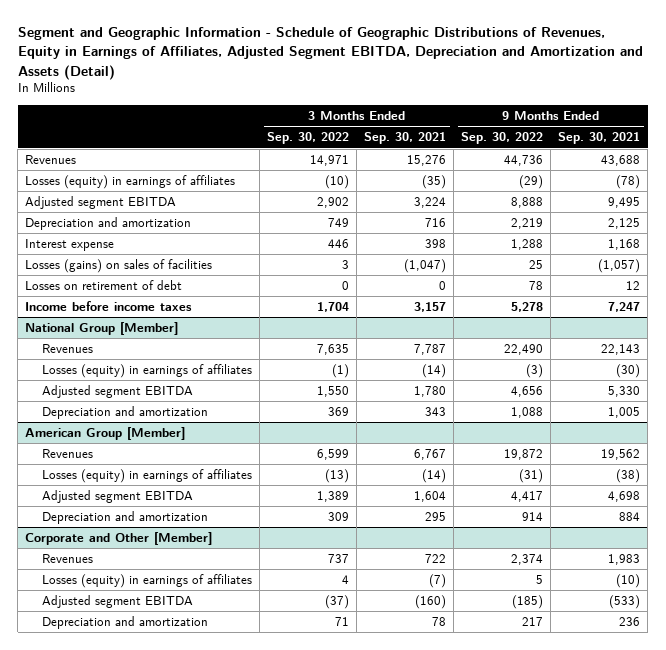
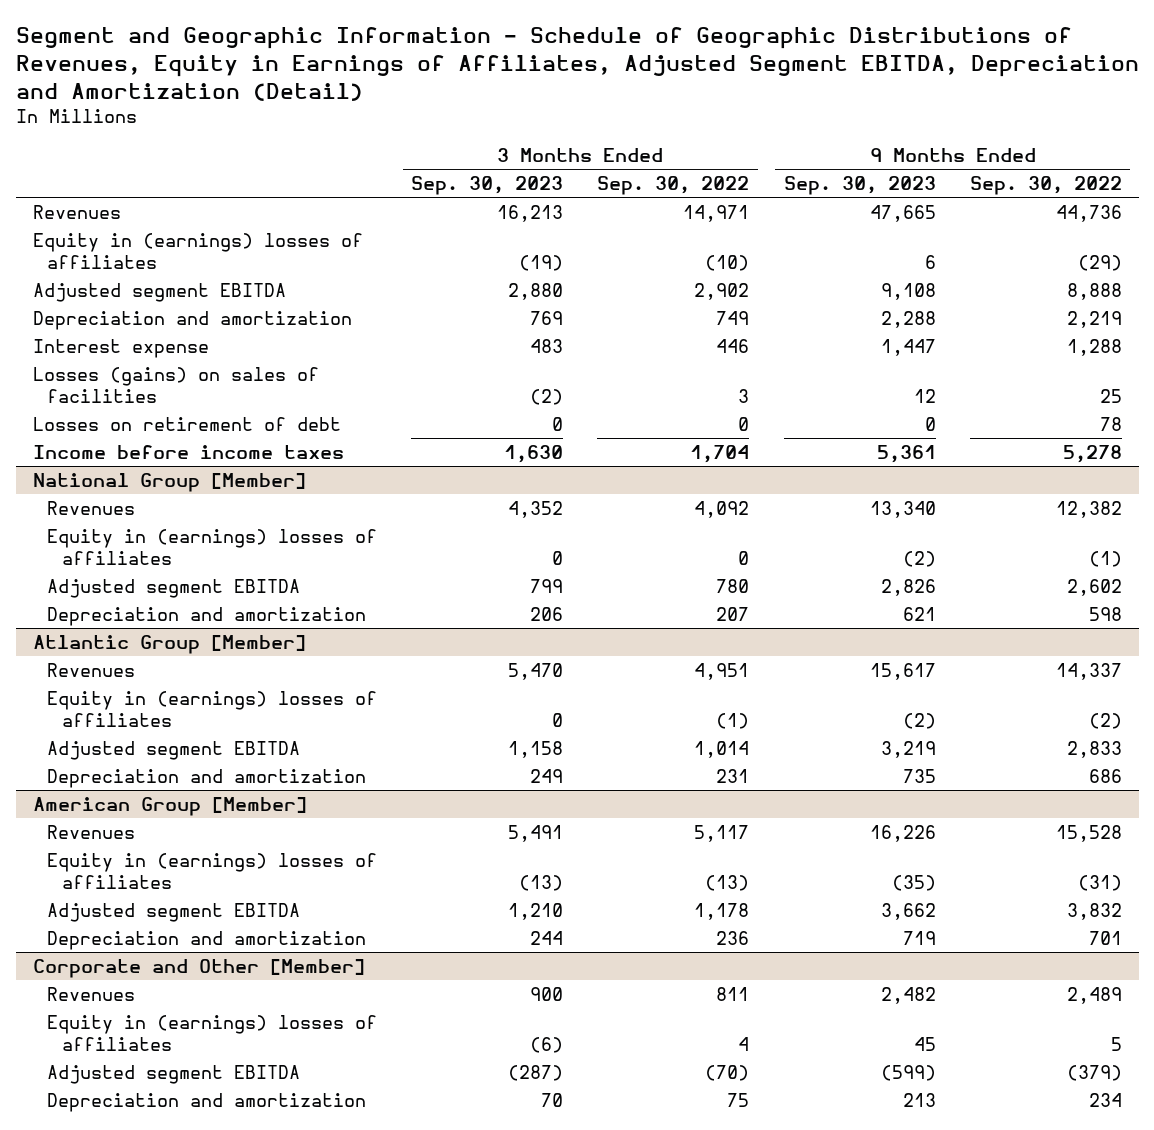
- Segment and Geographic Information - Schedule of Geographic Distributions of Revenues, Equity in Earnings of Affiliates, Adjusted Segment EBITDA, Depreciation and Amortization and Assets (Detail)
+ Segment and Geographic Information - Schedule of Geographic Distributions of Revenues, Equity in Earnings of Affiliates, Adjusted Segment EBITDA, Depreciation and Amortization (Detail)
- | 3 Months Ended Sep. 30, 2022 | 3 Months Ended Sep. 30, 2021 | 9 Months Ended Sep. 30, 2022 | 9 Months Ended Sep. 30, 2021
+ | 3 Months Ended Sep. 30, 2023 | 3 Months Ended Sep. 30, 2022 | 9 Months Ended Sep. 30, 2023 | 9 Months Ended Sep. 30, 2022
- Losses (equity) in earnings of affiliates | (10) | (35) | (29) | (78)
+ Equity in (earnings) losses of affiliates | (19) | (10) | 6 | (29)
@ National Group [Member]
- Revenues | 7,635 | 7,787 | 22,490 | 22,143
- Losses (equity) in earnings of affiliates | (1) | (14) | (3) | (30)
- Adjusted segment EBITDA | 1,550 | 1,780 | 4,656 | 5,330
- Depreciation and amortization | 369 | 343 | 1,088 | 1,005
+ Revenues | 4,352 | 4,092 | 13,340 | 12,382
+ Equity in (earnings) losses of affiliates | 0 | 0 | (2) | (1)
+ Adjusted segment EBITDA | 799 | 780 | 2,826 | 2,602
+ Depreciation and amortization | 206 | 207 | 621 | 598
+ Atlantic Group [Member]
+ Revenues | 5,470 | 4,951 | 15,617 | 14,337
+ Equity in (earnings) losses of affiliates | 0 | (1) | (2) | (2)
+ Adjusted segment EBITDA | 1,158 | 1,014 | 3,219 | 2,833
+ Depreciation and amortization | 249 | 231 | 735 | 686
@ American Group [Member]
- Revenues | 6,599 | 6,767 | 19,872 | 19,562
- Losses (equity) in earnings of affiliates | (13) | (14) | (31) | (38)
- Adjusted segment EBITDA | 1,389 | 1,604 | 4,417 | 4,698
- Depreciation and amortization | 309 | 295 | 914 | 884
+ Revenues | 5,491 | 5,117 | 16,226 | 15,528
+ Equity in (earnings) losses of affiliates | (13) | (13) | (35) | (31)
+ Adjusted segment EBITDA | 1,210 | 1,178 | 3,662 | 3,832
+ Depreciation and amortization | 244 | 236 | 719 | 701
@ Corporate and Other [Member]
- Revenues | 737 | 722 | 2,374 | 1,983
- Losses (equity) in earnings of affiliates | 4 | (7) | 5 | (10)
- Adjusted segment EBITDA | (37) | (160) | (185) | (533)
- Depreciation and amortization | 71 | 78 | 217 | 236
+ Revenues | 900 | 811 | 2,482 | 2,489
+ Equity in (earnings) losses of affiliates | (6) | 4 | 45 | 5
+ Adjusted segment EBITDA | (287) | (70) | (599) | (379)
+ Depreciation and amortization | 70 | 75 | 213 | 234

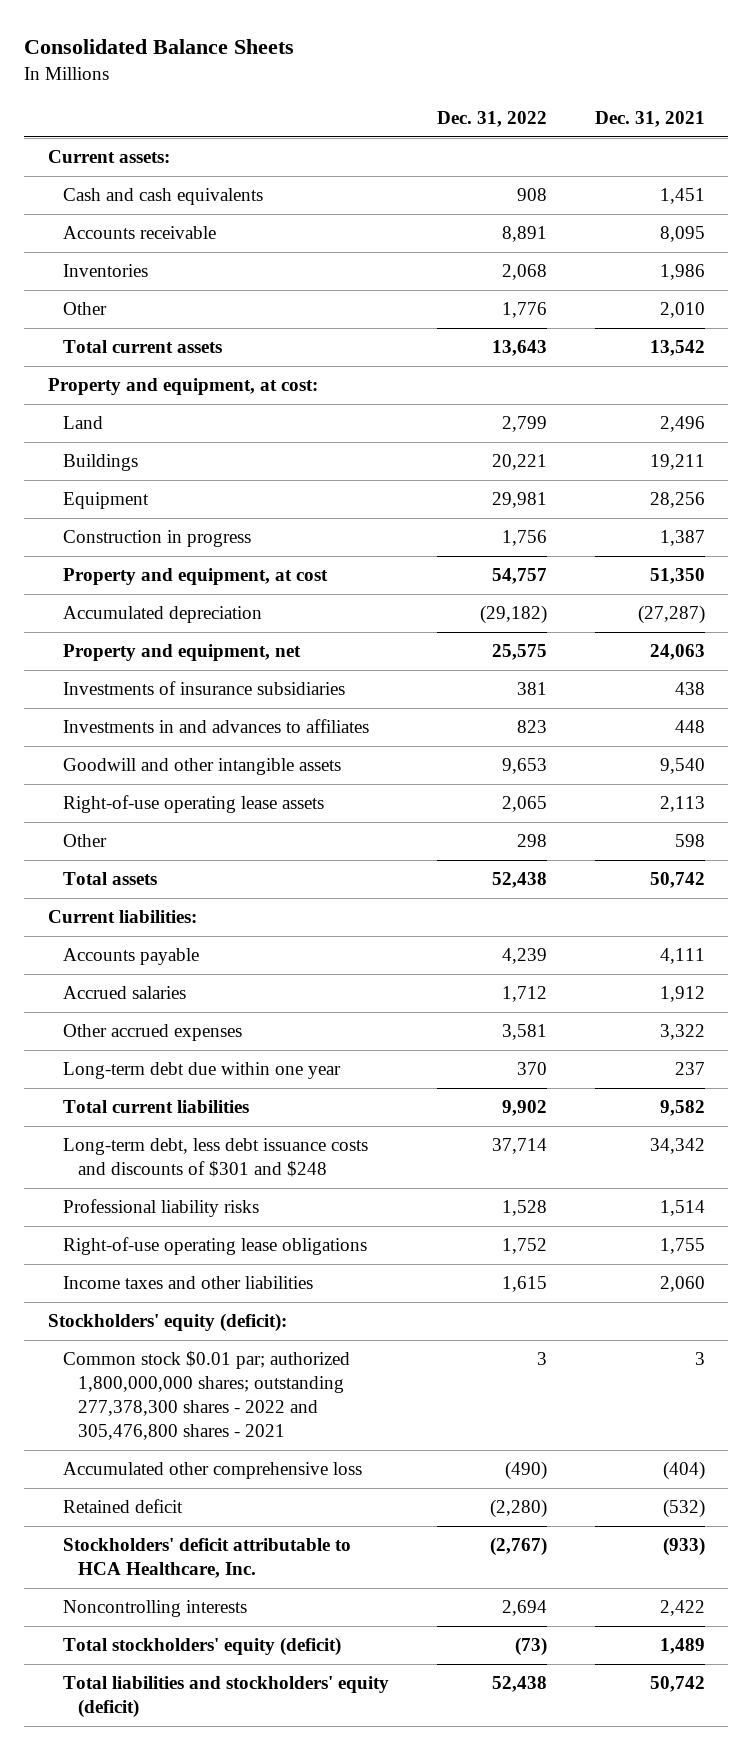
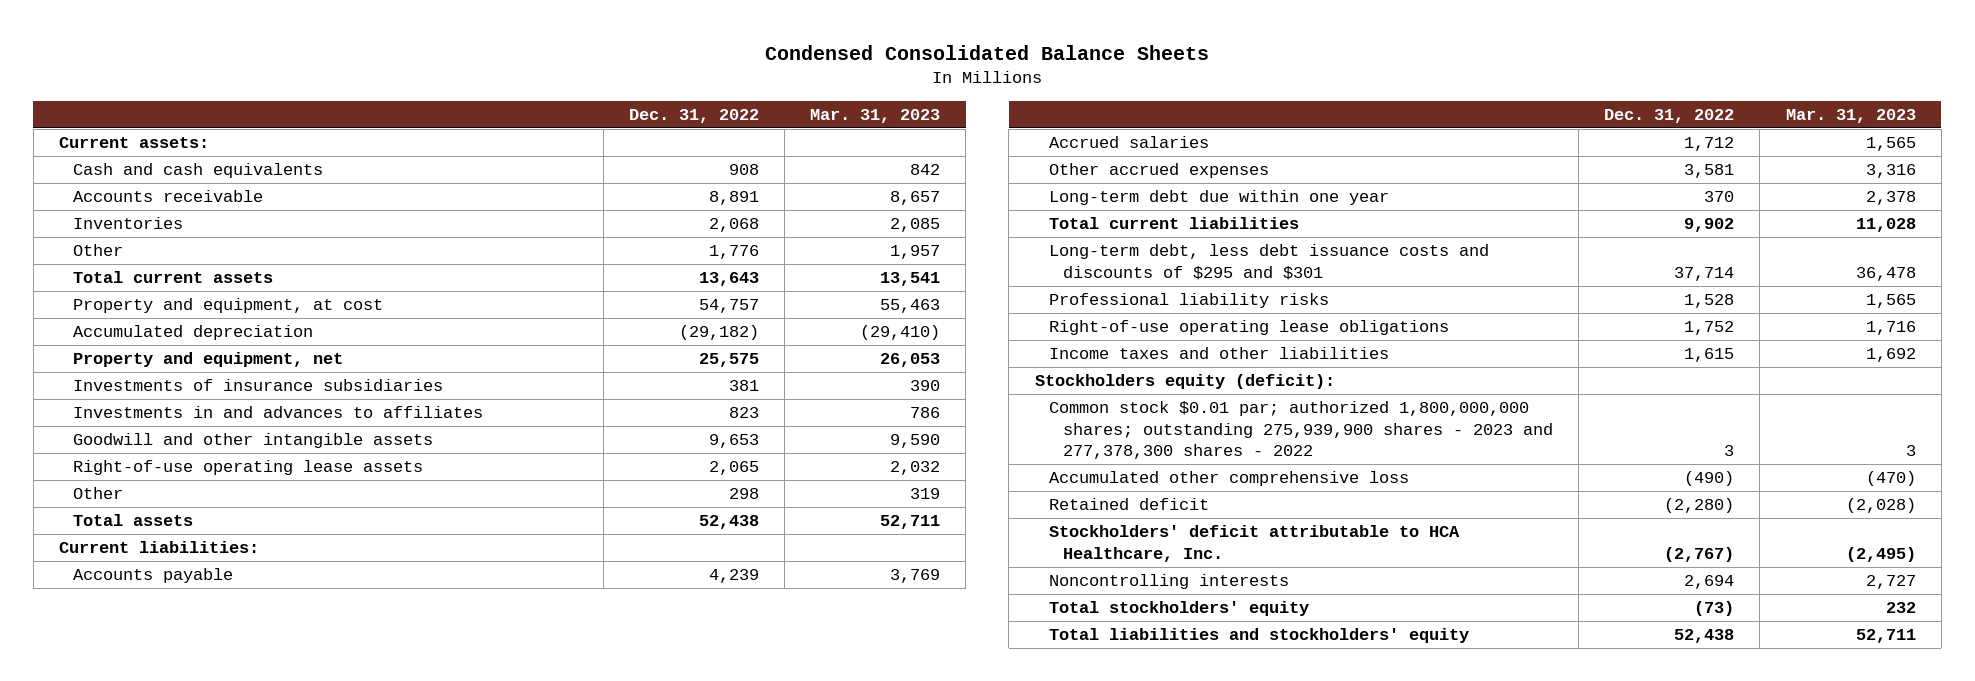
- Consolidated Balance Sheets
+ Condensed Consolidated Balance Sheets
- | Dec. 31, 2022 | Dec. 31, 2021
+ | Dec. 31, 2022 | Mar. 31, 2023
- Property and equipment, at cost:
- Land | 2,799 | 2,496
- Buildings | 20,221 | 19,211
- Equipment | 29,981 | 28,256
- Construction in progress | 1,756 | 1,387
- Long-term debt, less debt issuance costs and discounts of $301 and $248 | 37,714 | 34,342
+ Long-term debt, less debt issuance costs and discounts of $295 and $301 | 37,714 | 36,478
- Stockholders' equity (deficit):
- Common stock $0.01 par; authorized 1,800,000,000 shares; outstanding 277,378,300 shares - 2022 and 305,476,800 shares - 2021 | 3 | 3
+ Stockholders equity (deficit):
+ Common stock $0.01 par; authorized 1,800,000,000 shares; outstanding 275,939,900 shares - 2023 and 277,378,300 shares - 2022 | 3 | 3
- Total stockholders' equity (deficit) | (73) | 1,489
- Total liabilities and stockholders' equity (deficit) | 52,438 | 50,742
+ Total stockholders' equity | (73) | 232
+ Total liabilities and stockholders' equity | 52,438 | 52,711

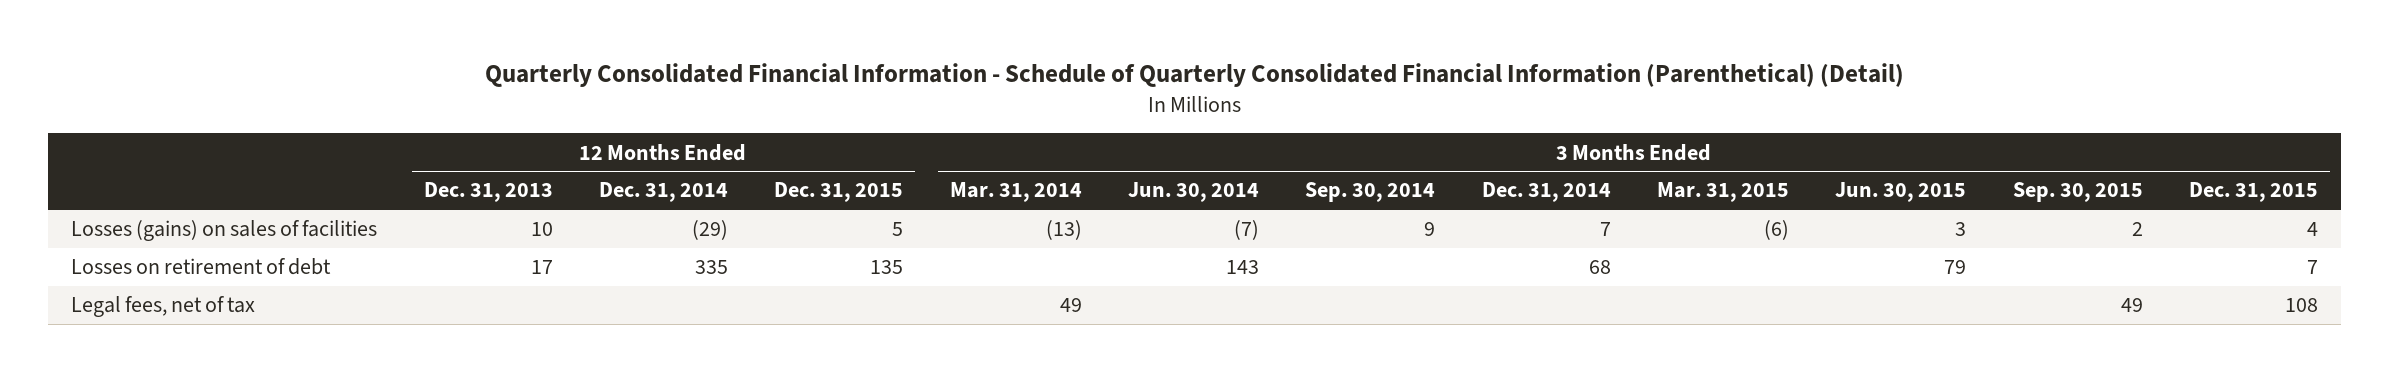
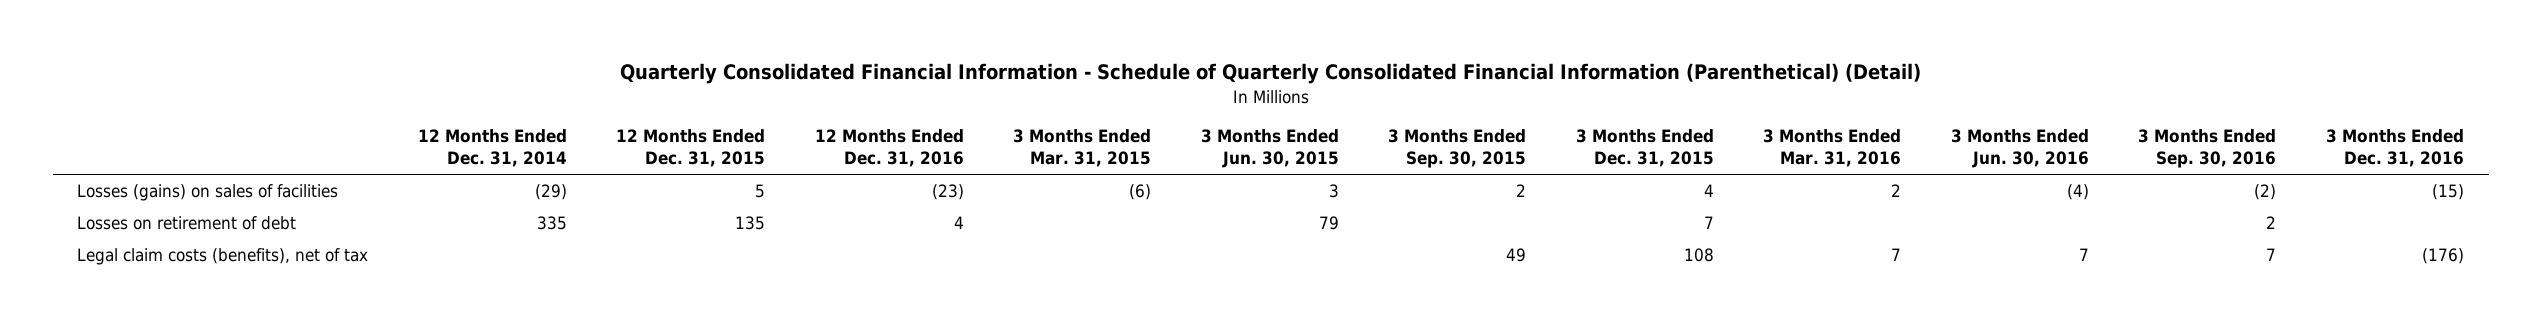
- | 12 Months Ended Dec. 31, 2013 | 12 Months Ended Dec. 31, 2014 | 12 Months Ended Dec. 31, 2015 | 3 Months Ended Mar. 31, 2014 | 3 Months Ended Jun. 30, 2014 | 3 Months Ended Sep. 30, 2014 | 3 Months Ended Dec. 31, 2014 | 3 Months Ended Mar. 31, 2015 | 3 Months Ended Jun. 30, 2015 | 3 Months Ended Sep. 30, 2015 | 3 Months Ended Dec. 31, 2015
+ | 12 Months Ended Dec. 31, 2014 | 12 Months Ended Dec. 31, 2015 | 12 Months Ended Dec. 31, 2016 | 3 Months Ended Mar. 31, 2015 | 3 Months Ended Jun. 30, 2015 | 3 Months Ended Sep. 30, 2015 | 3 Months Ended Dec. 31, 2015 | 3 Months Ended Mar. 31, 2016 | 3 Months Ended Jun. 30, 2016 | 3 Months Ended Sep. 30, 2016 | 3 Months Ended Dec. 31, 2016
- Legal fees, net of tax | | | | 49 | | | | | | 49 | 108
+ Legal claim costs (benefits), net of tax | | | | | | 49 | 108 | 7 | 7 | 7 | (176)

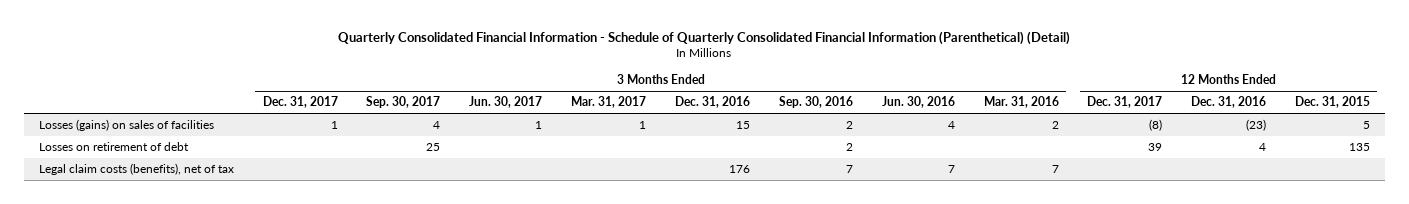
- | 12 Months Ended Dec. 31, 2014 | 12 Months Ended Dec. 31, 2015 | 12 Months Ended Dec. 31, 2016 | 3 Months Ended Mar. 31, 2015 | 3 Months Ended Jun. 30, 2015 | 3 Months Ended Sep. 30, 2015 | 3 Months Ended Dec. 31, 2015 | 3 Months Ended Mar. 31, 2016 | 3 Months Ended Jun. 30, 2016 | 3 Months Ended Sep. 30, 2016 | 3 Months Ended Dec. 31, 2016
+ | 3 Months Ended Dec. 31, 2017 | 3 Months Ended Sep. 30, 2017 | 3 Months Ended Jun. 30, 2017 | 3 Months Ended Mar. 31, 2017 | 3 Months Ended Dec. 31, 2016 | 3 Months Ended Sep. 30, 2016 | 3 Months Ended Jun. 30, 2016 | 3 Months Ended Mar. 31, 2016 | 12 Months Ended Dec. 31, 2017 | 12 Months Ended Dec. 31, 2016 | 12 Months Ended Dec. 31, 2015
- Losses (gains) on sales of facilities | (29) | 5 | (23) | (6) | 3 | 2 | 4 | 2 | (4) | (2) | (15)
+ Losses (gains) on sales of facilities | 1 | 4 | 1 | 1 | 15 | 2 | 4 | 2 | (8) | (23) | 5
- Legal claim costs (benefits), net of tax | | | | | | 49 | 108 | 7 | 7 | 7 | (176)
+ Legal claim costs (benefits), net of tax | | | | | 176 | 7 | 7 | 7 | | |

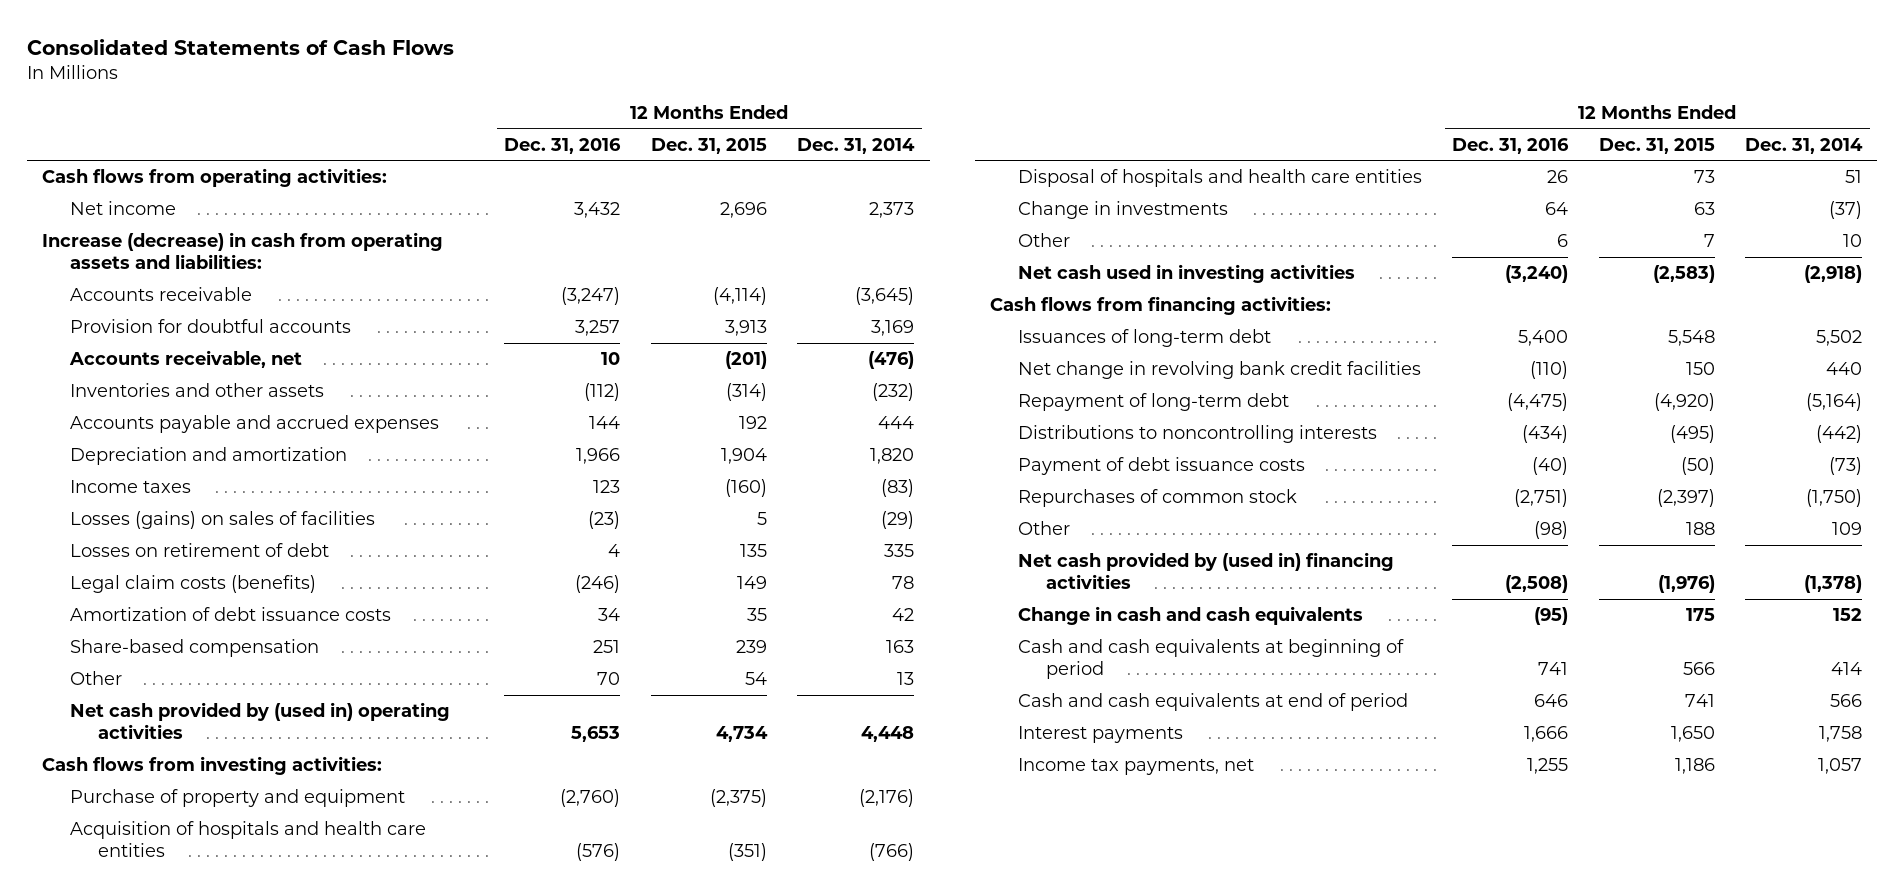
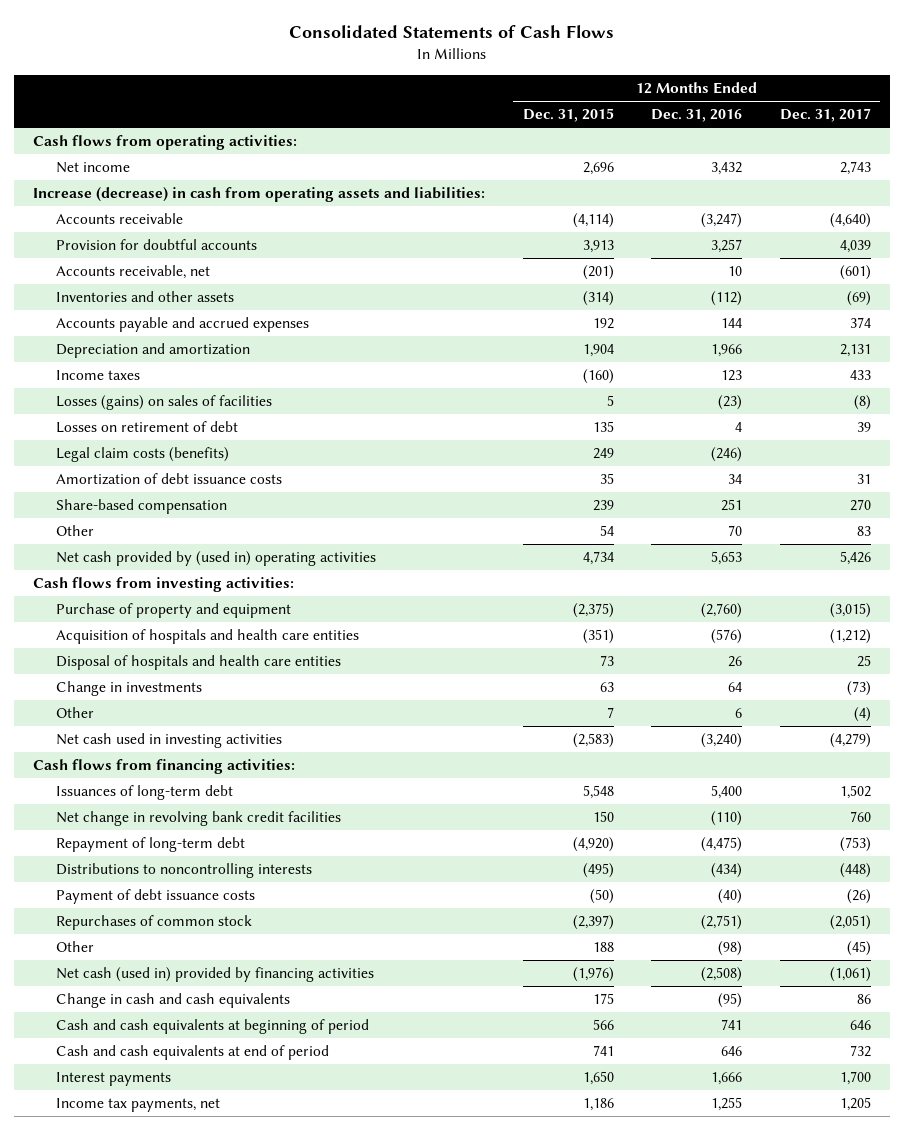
- | 12 Months Ended Dec. 31, 2016 | 12 Months Ended Dec. 31, 2015 | 12 Months Ended Dec. 31, 2014
+ | 12 Months Ended Dec. 31, 2015 | 12 Months Ended Dec. 31, 2016 | 12 Months Ended Dec. 31, 2017
- Legal claim costs (benefits) | (246) | 149 | 78
+ Legal claim costs (benefits) | 249 | (246) |
- Net cash provided by (used in) financing activities | (2,508) | (1,976) | (1,378)
+ Net cash (used in) provided by financing activities | (1,976) | (2,508) | (1,061)

